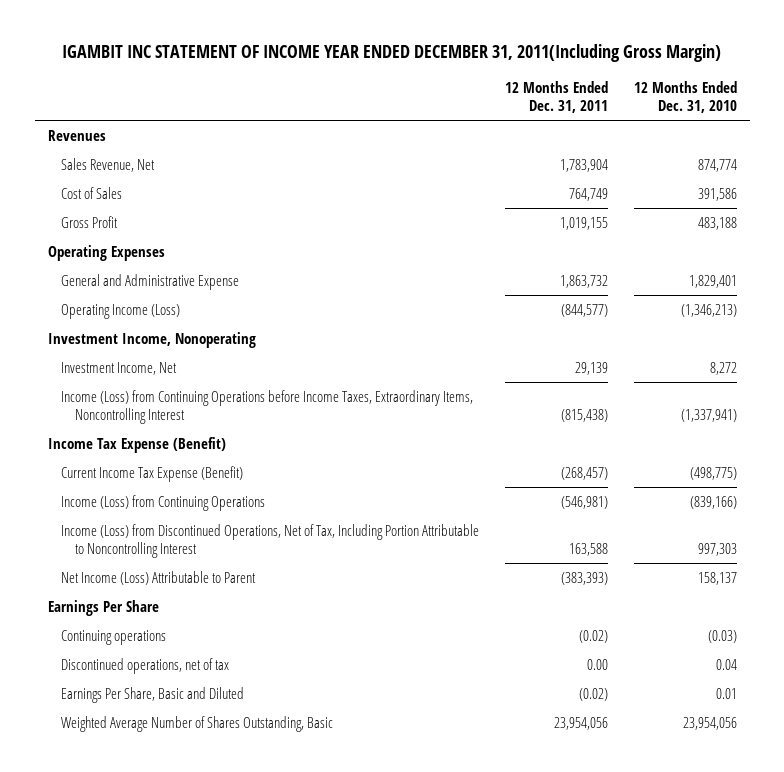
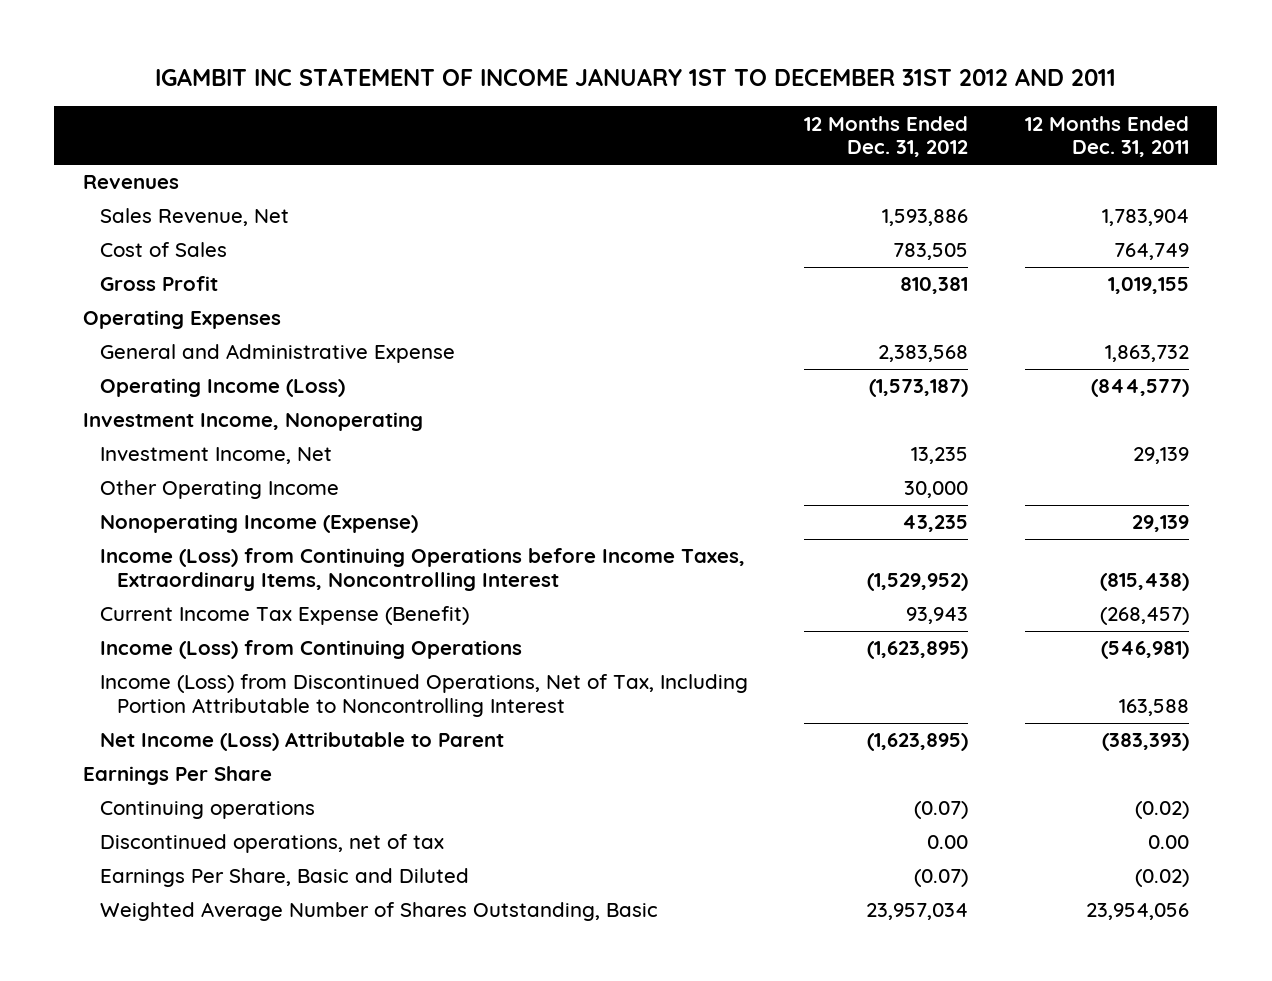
- IGAMBIT INC STATEMENT OF INCOME YEAR ENDED DECEMBER 31, 2011(Including Gross Margin)
+ IGAMBIT INC STATEMENT OF INCOME JANUARY 1ST TO DECEMBER 31ST 2012 AND 2011
- | 12 Months Ended Dec. 31, 2011 | 12 Months Ended Dec. 31, 2010
+ | 12 Months Ended Dec. 31, 2012 | 12 Months Ended Dec. 31, 2011
+ Other Operating Income | 30,000 |
+ Nonoperating Income (Expense) | 43,235 | 29,139
- Income Tax Expense (Benefit)

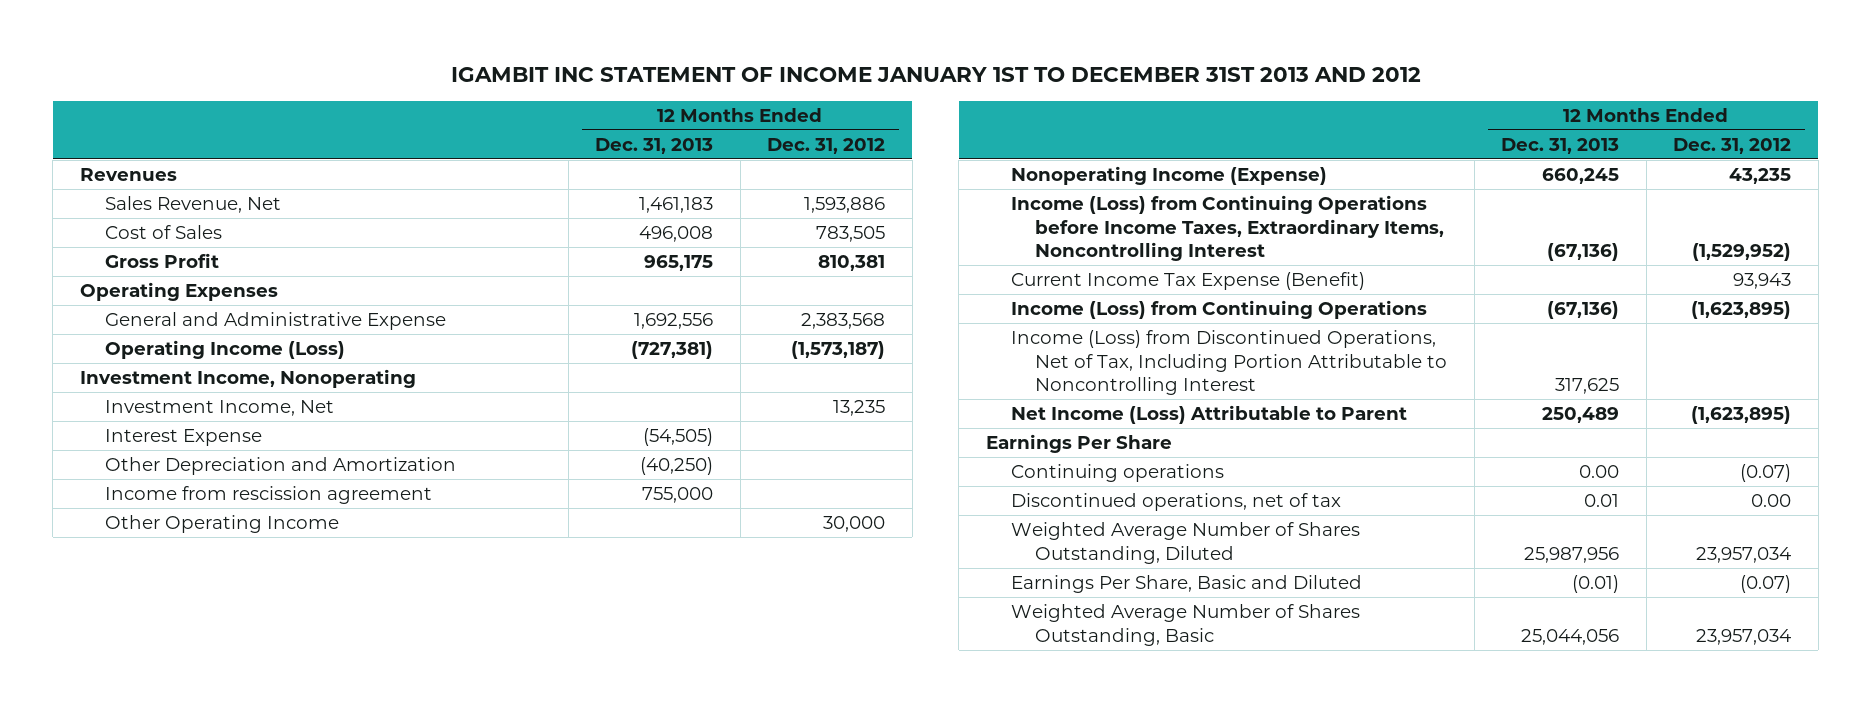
- IGAMBIT INC STATEMENT OF INCOME JANUARY 1ST TO DECEMBER 31ST 2012 AND 2011
+ IGAMBIT INC STATEMENT OF INCOME JANUARY 1ST TO DECEMBER 31ST 2013 AND 2012
- | 12 Months Ended Dec. 31, 2012 | 12 Months Ended Dec. 31, 2011
+ | 12 Months Ended Dec. 31, 2013 | 12 Months Ended Dec. 31, 2012
+ Interest Expense | (54,505) |
+ Other Depreciation and Amortization | (40,250) |
+ Income from rescission agreement | 755,000 |
+ Weighted Average Number of Shares Outstanding, Diluted | 25,987,956 | 23,957,034

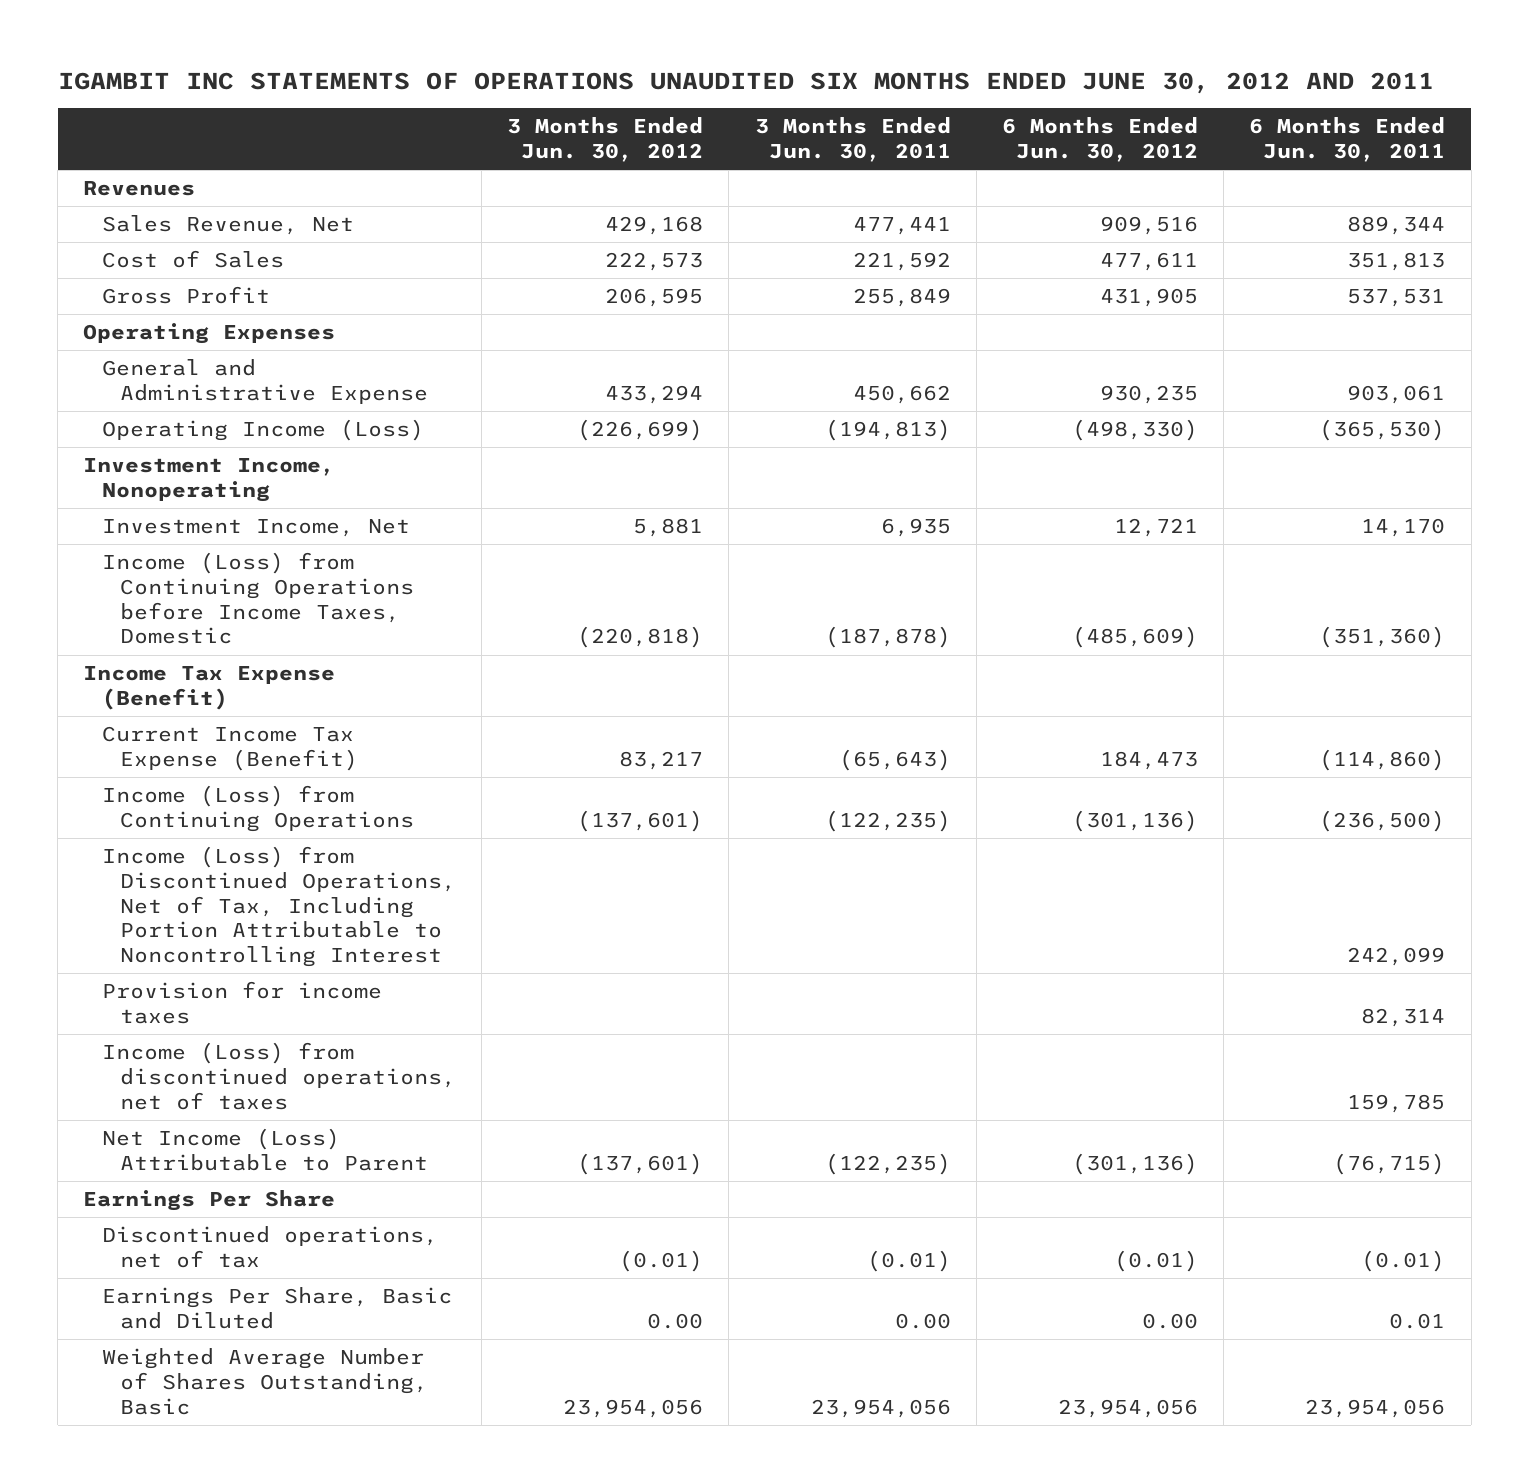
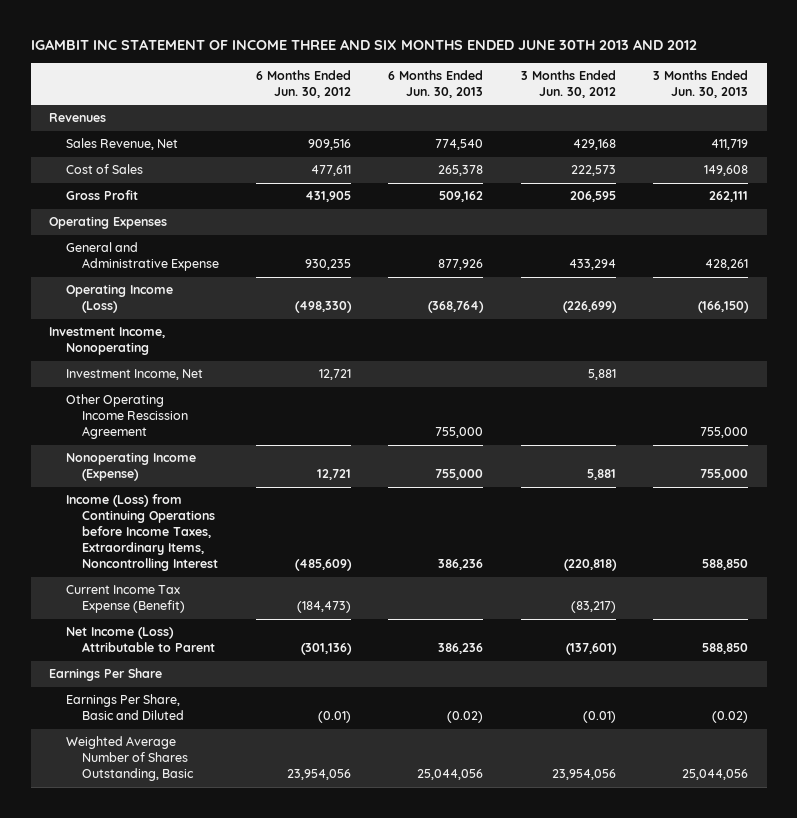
- IGAMBIT INC STATEMENTS OF OPERATIONS UNAUDITED SIX MONTHS ENDED JUNE 30, 2012 AND 2011
+ IGAMBIT INC STATEMENT OF INCOME THREE AND SIX MONTHS ENDED JUNE 30TH 2013 AND 2012
- | 3 Months Ended Jun. 30, 2012 | 3 Months Ended Jun. 30, 2011 | 6 Months Ended Jun. 30, 2012 | 6 Months Ended Jun. 30, 2011
+ | 6 Months Ended Jun. 30, 2012 | 6 Months Ended Jun. 30, 2013 | 3 Months Ended Jun. 30, 2012 | 3 Months Ended Jun. 30, 2013
- Income (Loss) from Continuing Operations before Income Taxes, Domestic | (220,818) | (187,878) | (485,609) | (351,360)
- Income Tax Expense (Benefit)
- Current Income Tax Expense (Benefit) | 83,217 | (65,643) | 184,473 | (114,860)
- Income (Loss) from Continuing Operations | (137,601) | (122,235) | (301,136) | (236,500)
- Income (Loss) from Discontinued Operations, Net of Tax, Including Portion Attributable to Noncontrolling Interest | | | | 242,099
- Provision for income taxes | | | | 82,314
- Income (Loss) from discontinued operations, net of taxes | | | | 159,785
+ Other Operating Income Rescission Agreement | | 755,000 | | 755,000
+ Nonoperating Income (Expense) | 12,721 | 755,000 | 5,881 | 755,000
+ Income (Loss) from Continuing Operations before Income Taxes, Extraordinary Items, Noncontrolling Interest | (485,609) | 386,236 | (220,818) | 588,850
+ Current Income Tax Expense (Benefit) | (184,473) | | (83,217) |
- Discontinued operations, net of tax | (0.01) | (0.01) | (0.01) | (0.01)
- Earnings Per Share, Basic and Diluted | 0.00 | 0.00 | 0.00 | 0.01
+ Earnings Per Share, Basic and Diluted | (0.01) | (0.02) | (0.01) | (0.02)

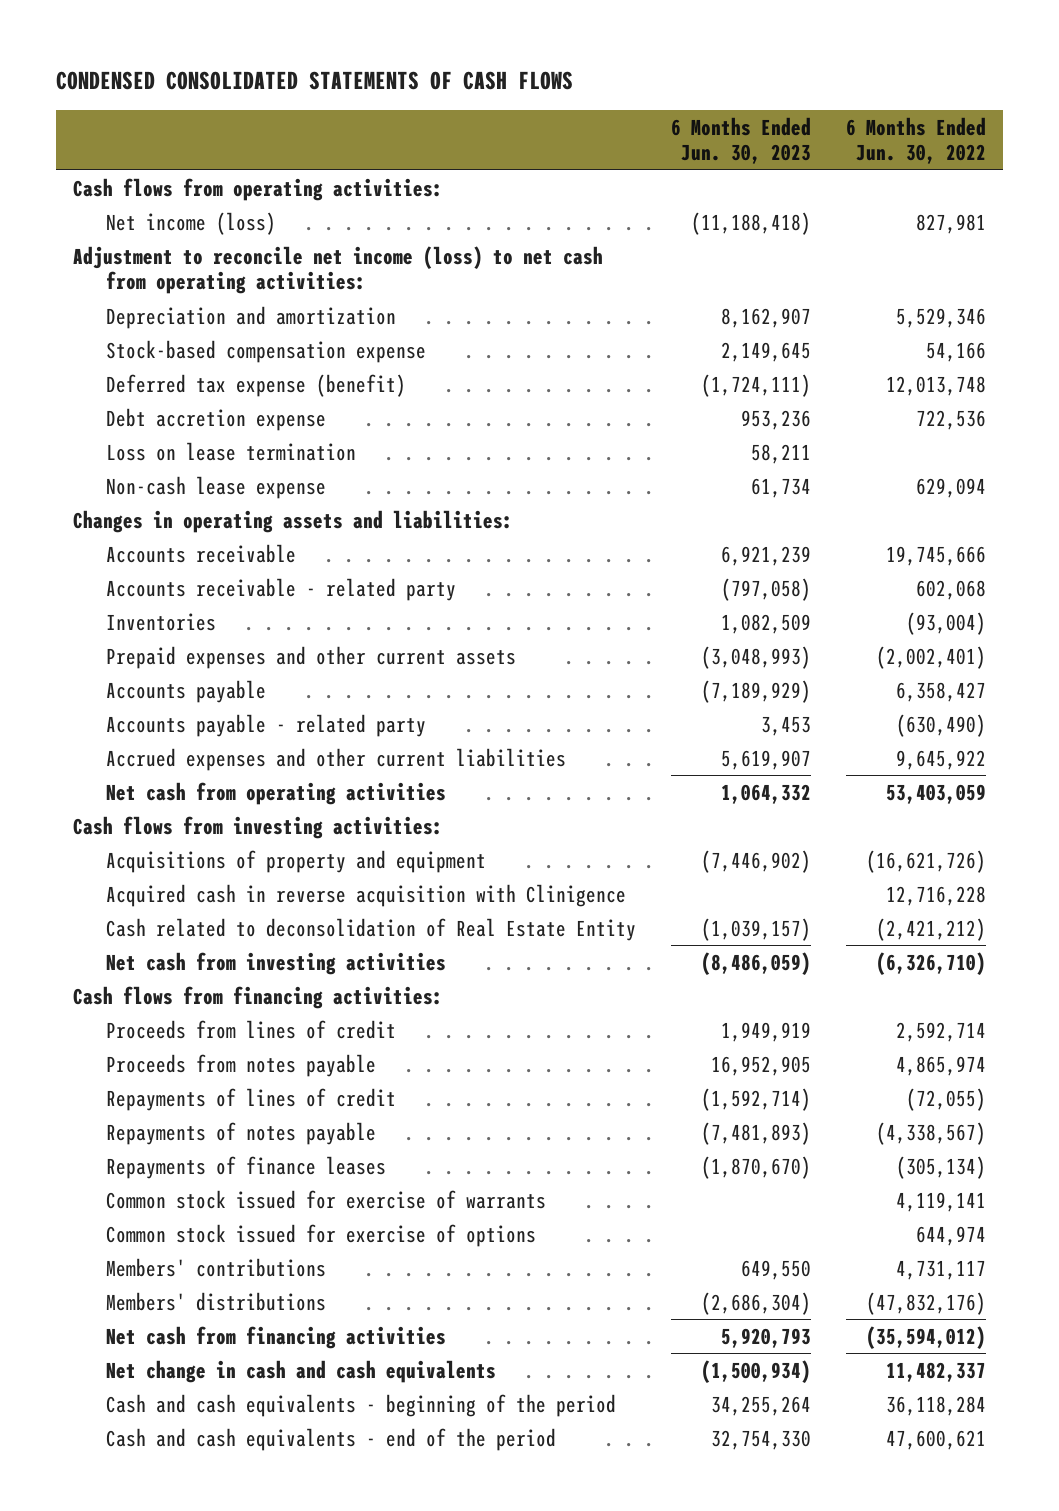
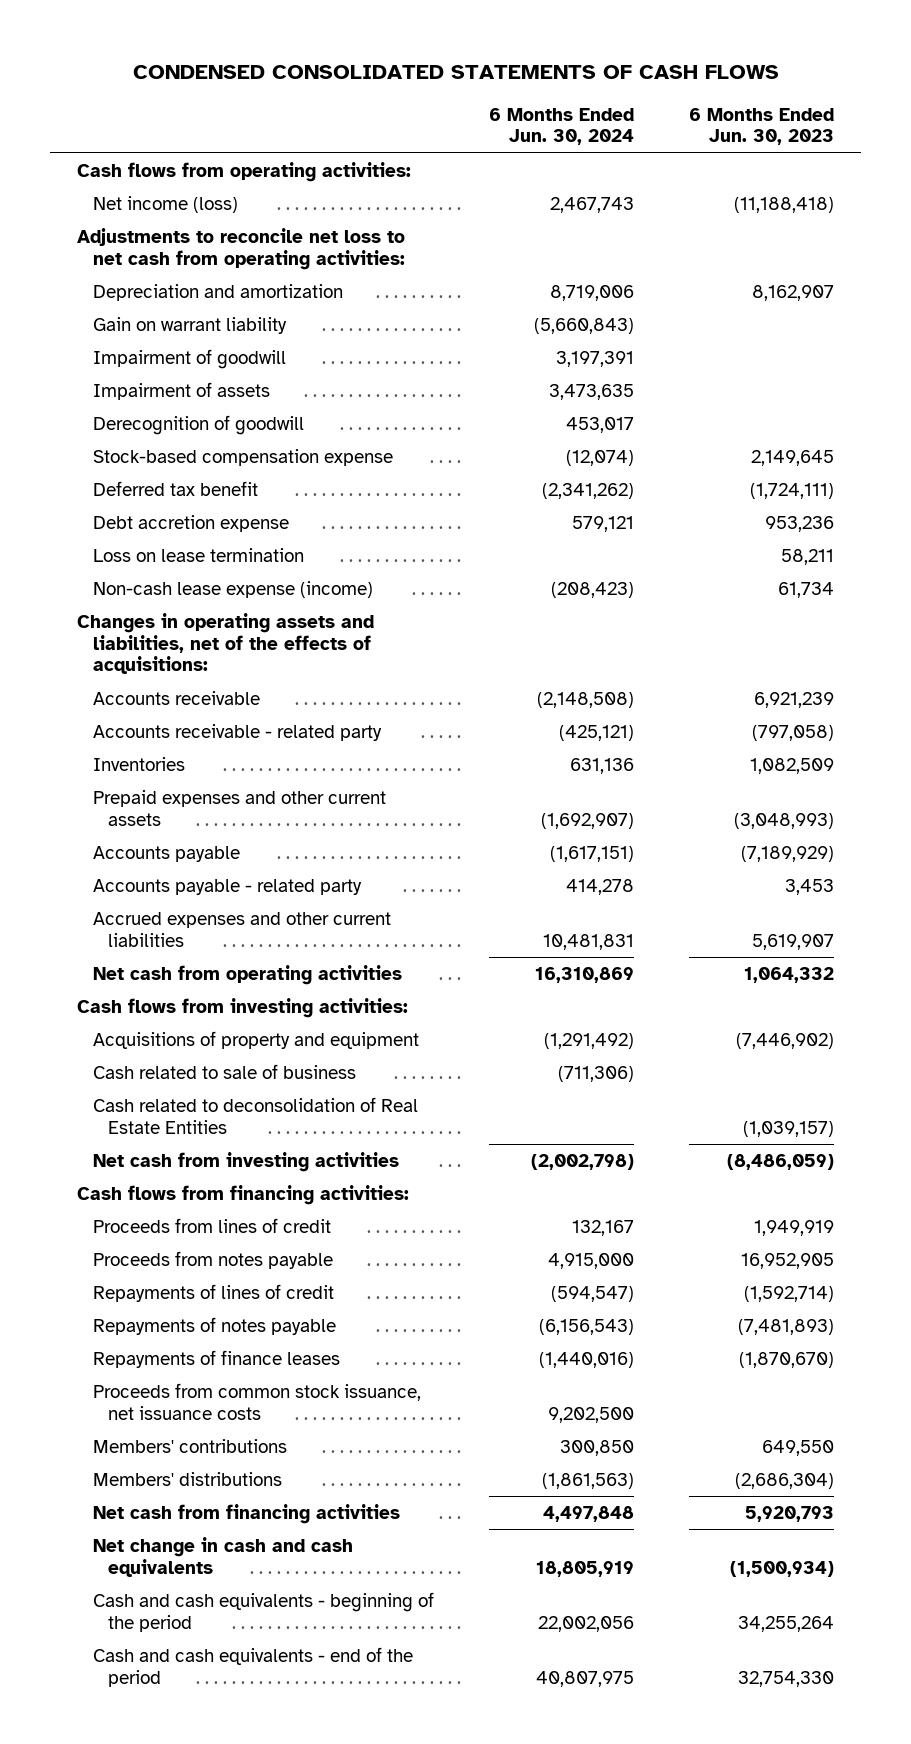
- | 6 Months Ended Jun. 30, 2023 | 6 Months Ended Jun. 30, 2022
+ | 6 Months Ended Jun. 30, 2024 | 6 Months Ended Jun. 30, 2023
- Adjustment to reconcile net income (loss) to net cash from operating activities:
+ Adjustments to reconcile net loss to net cash from operating activities:
+ Gain on warrant liability | (5,660,843) |
+ Impairment of goodwill | 3,197,391 |
+ Impairment of assets | 3,473,635 |
+ Derecognition of goodwill | 453,017 |
- Deferred tax expense (benefit) | (1,724,111) | 12,013,748
+ Deferred tax benefit | (2,341,262) | (1,724,111)
- Non-cash lease expense | 61,734 | 629,094
- Changes in operating assets and liabilities:
+ Non-cash lease expense (income) | (208,423) | 61,734
+ Changes in operating assets and liabilities, net of the effects of acquisitions:
- Acquired cash in reverse acquisition with Clinigence | | 12,716,228
- Cash related to deconsolidation of Real Estate Entity | (1,039,157) | (2,421,212)
+ Cash related to sale of business | (711,306) |
+ Cash related to deconsolidation of Real Estate Entities | | (1,039,157)
- Common stock issued for exercise of warrants | | 4,119,141
- Common stock issued for exercise of options | | 644,974
+ Proceeds from common stock issuance, net issuance costs | 9,202,500 |

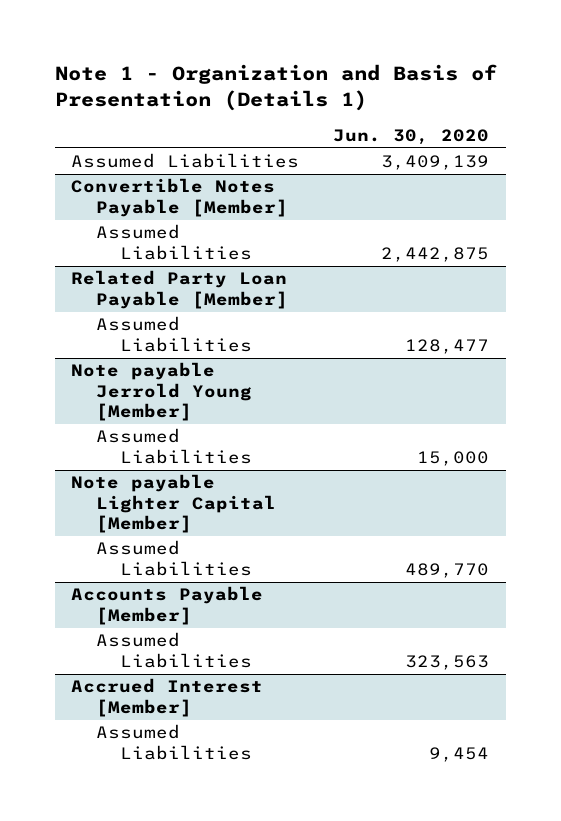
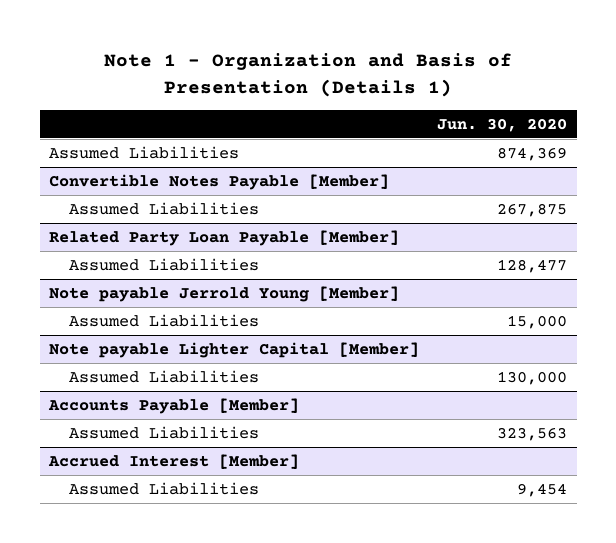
- Assumed Liabilities | 3,409,139
+ Assumed Liabilities | 874,369
@ Convertible Notes Payable [Member]
- Assumed Liabilities | 2,442,875
+ Assumed Liabilities | 267,875
@ Note payable Lighter Capital [Member]
- Assumed Liabilities | 489,770
+ Assumed Liabilities | 130,000

